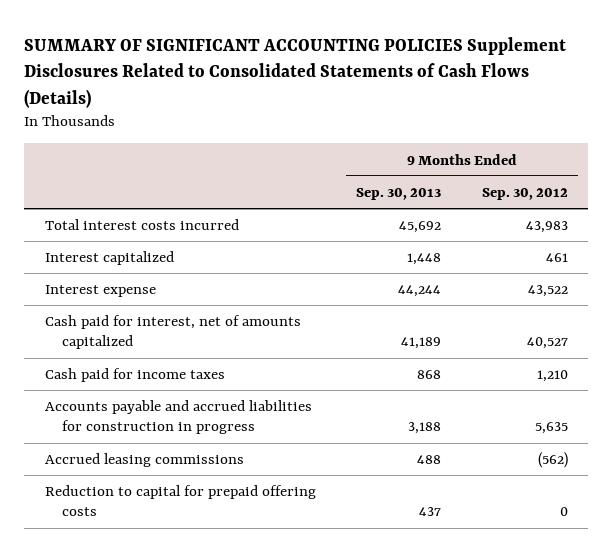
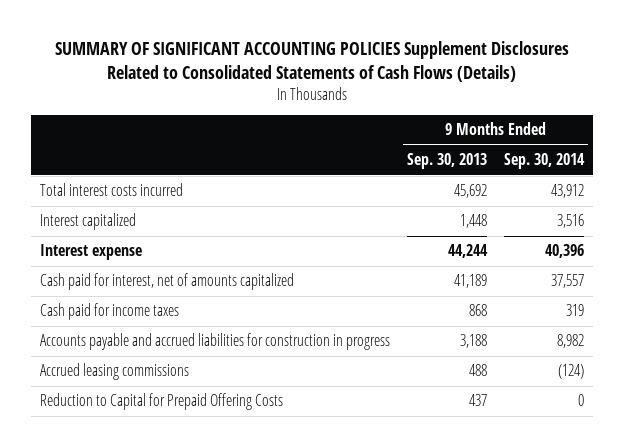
- | 9 Months Ended Sep. 30, 2013 | 9 Months Ended Sep. 30, 2012
+ | 9 Months Ended Sep. 30, 2013 | 9 Months Ended Sep. 30, 2014
- Reduction to capital for prepaid offering costs | 437 | 0
+ Reduction to Capital for Prepaid Offering Costs | 437 | 0

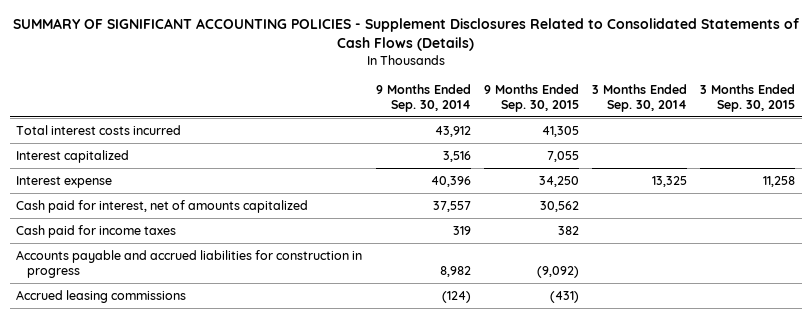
- SUMMARY OF SIGNIFICANT ACCOUNTING POLICIES Supplement Disclosures Related to Consolidated Statements of Cash Flows (Details)
+ SUMMARY OF SIGNIFICANT ACCOUNTING POLICIES - Supplement Disclosures Related to Consolidated Statements of Cash Flows (Details)
- | 9 Months Ended Sep. 30, 2013 | 9 Months Ended Sep. 30, 2014
+ | 9 Months Ended Sep. 30, 2014 | 9 Months Ended Sep. 30, 2015 | 3 Months Ended Sep. 30, 2014 | 3 Months Ended Sep. 30, 2015
- Reduction to Capital for Prepaid Offering Costs | 437 | 0

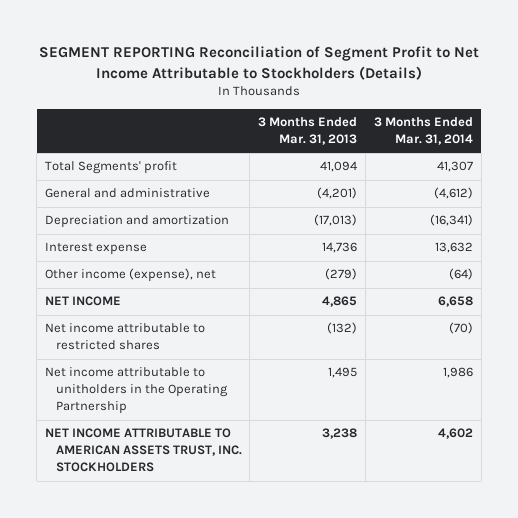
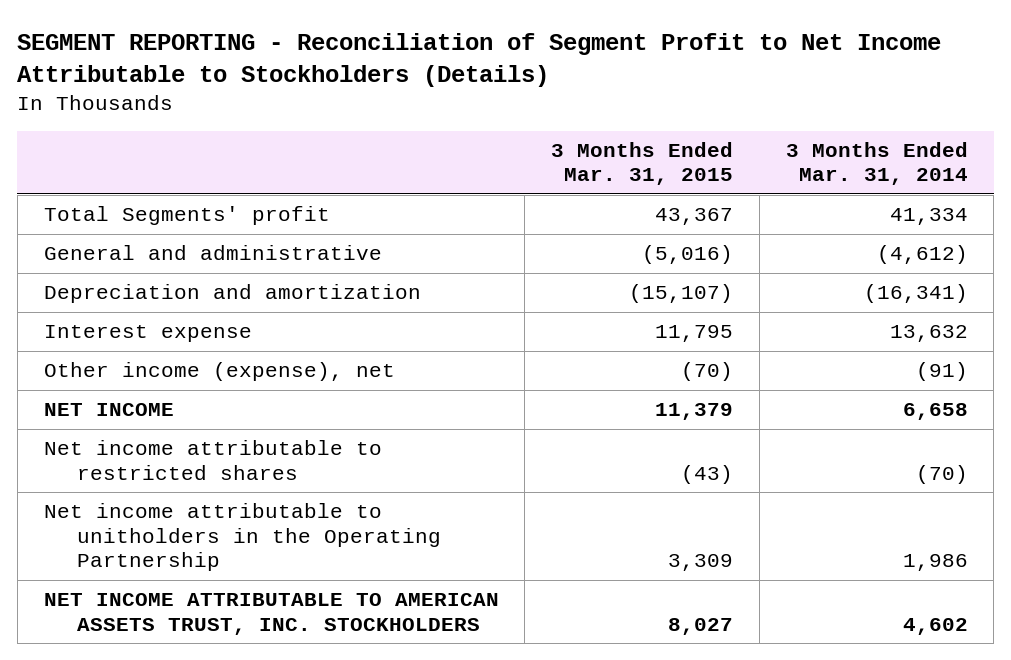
- SEGMENT REPORTING Reconciliation of Segment Profit to Net Income Attributable to Stockholders (Details)
+ SEGMENT REPORTING - Reconciliation of Segment Profit to Net Income Attributable to Stockholders (Details)
- | 3 Months Ended Mar. 31, 2013 | 3 Months Ended Mar. 31, 2014
+ | 3 Months Ended Mar. 31, 2015 | 3 Months Ended Mar. 31, 2014
- Total Segments' profit | 41,094 | 41,307
+ Total Segments' profit | 43,367 | 41,334
- Other income (expense), net | (279) | (64)
+ Other income (expense), net | (70) | (91)

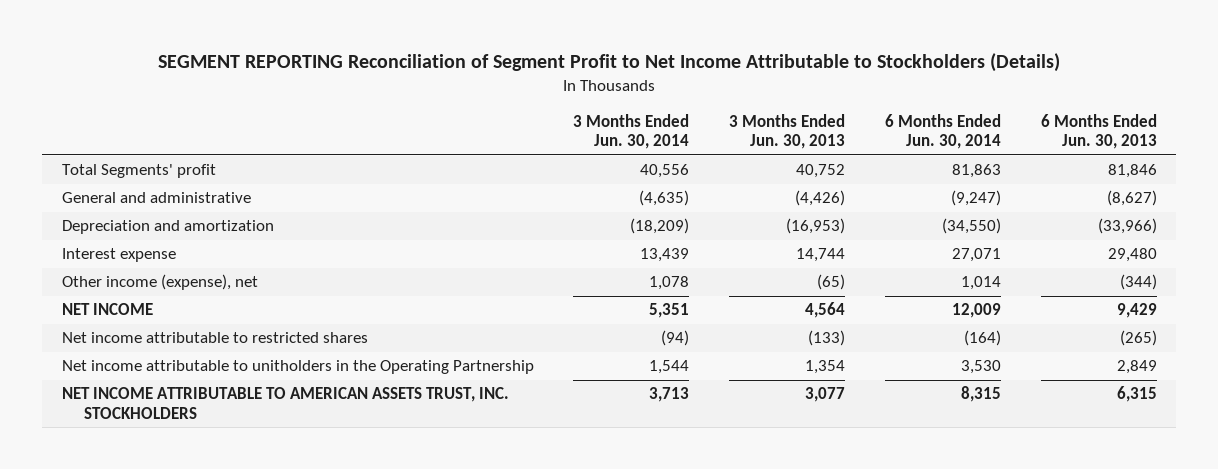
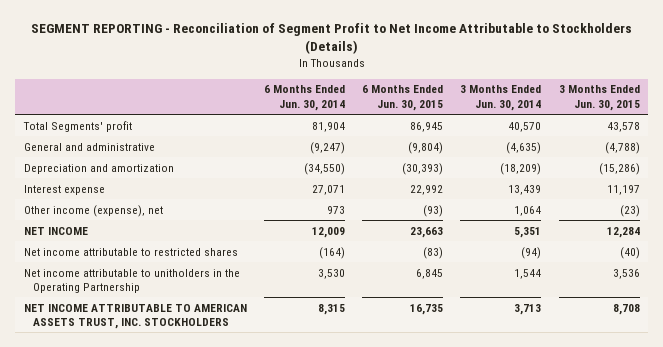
- SEGMENT REPORTING Reconciliation of Segment Profit to Net Income Attributable to Stockholders (Details)
+ SEGMENT REPORTING - Reconciliation of Segment Profit to Net Income Attributable to Stockholders (Details)
- | 3 Months Ended Jun. 30, 2014 | 3 Months Ended Jun. 30, 2013 | 6 Months Ended Jun. 30, 2014 | 6 Months Ended Jun. 30, 2013
+ | 6 Months Ended Jun. 30, 2014 | 6 Months Ended Jun. 30, 2015 | 3 Months Ended Jun. 30, 2014 | 3 Months Ended Jun. 30, 2015
- Total Segments' profit | 40,556 | 40,752 | 81,863 | 81,846
+ Total Segments' profit | 81,904 | 86,945 | 40,570 | 43,578
- Other income (expense), net | 1,078 | (65) | 1,014 | (344)
+ Other income (expense), net | 973 | (93) | 1,064 | (23)

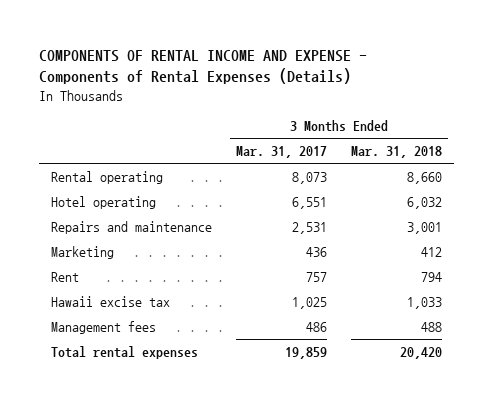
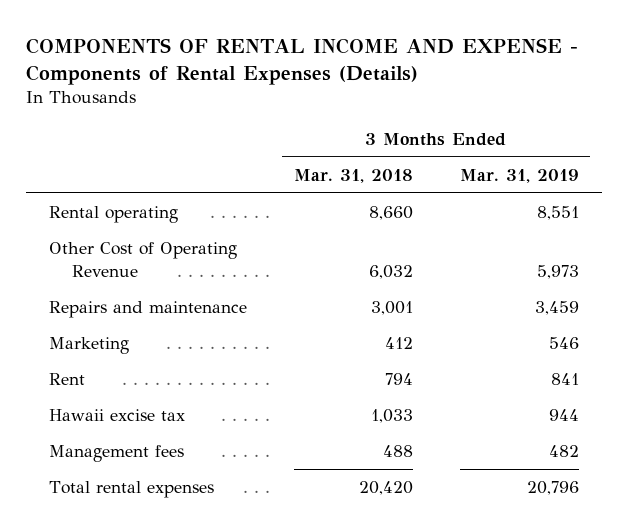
- | 3 Months Ended Mar. 31, 2017 | 3 Months Ended Mar. 31, 2018
+ | 3 Months Ended Mar. 31, 2018 | 3 Months Ended Mar. 31, 2019
- Hotel operating | 6,551 | 6,032
+ Other Cost of Operating Revenue | 6,032 | 5,973

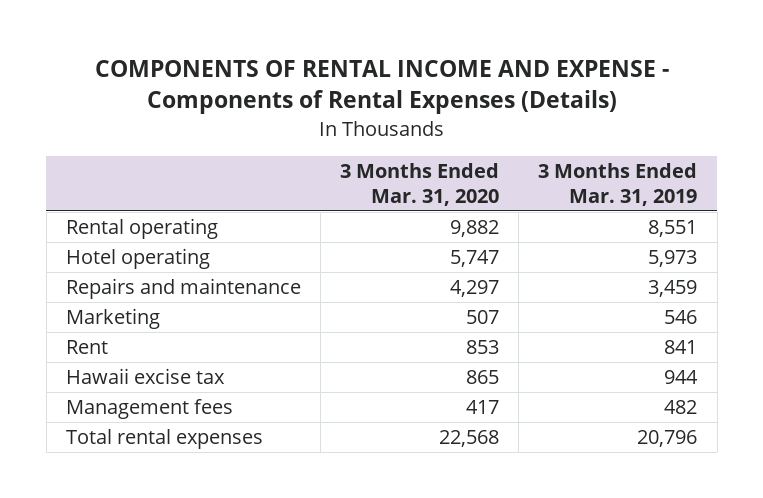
- | 3 Months Ended Mar. 31, 2018 | 3 Months Ended Mar. 31, 2019
+ | 3 Months Ended Mar. 31, 2020 | 3 Months Ended Mar. 31, 2019
- Other Cost of Operating Revenue | 6,032 | 5,973
+ Hotel operating | 5,747 | 5,973

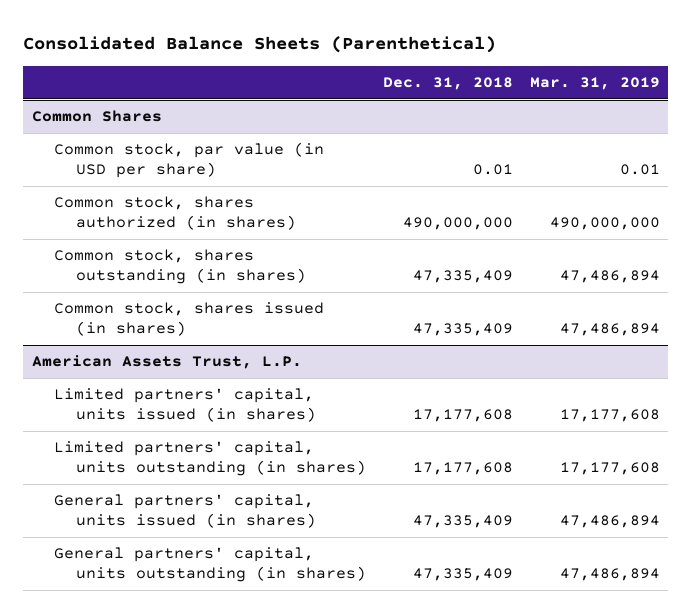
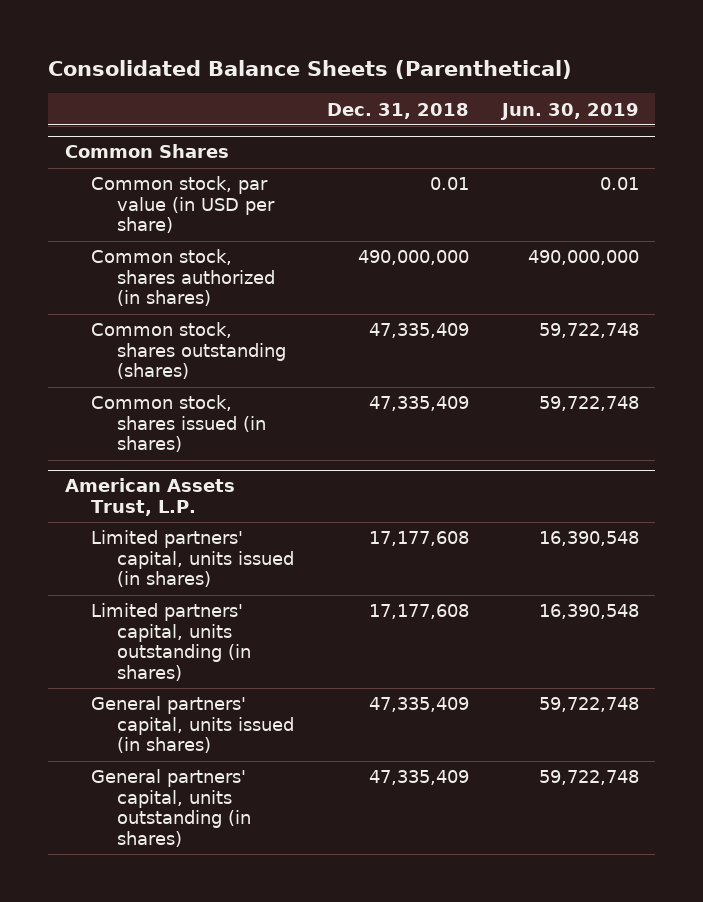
- | Dec. 31, 2018 | Mar. 31, 2019
+ | Dec. 31, 2018 | Jun. 30, 2019
@ Common Shares
- Common stock, shares outstanding (in shares) | 47,335,409 | 47,486,894
+ Common stock, shares outstanding (shares) | 47,335,409 | 59,722,748

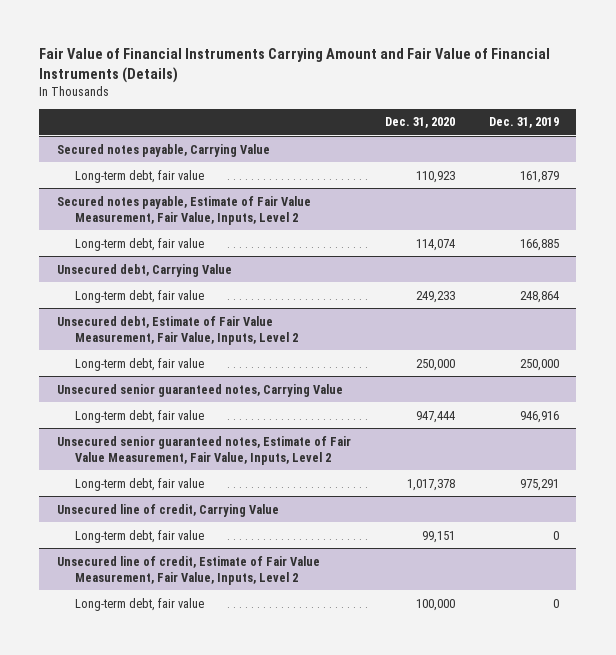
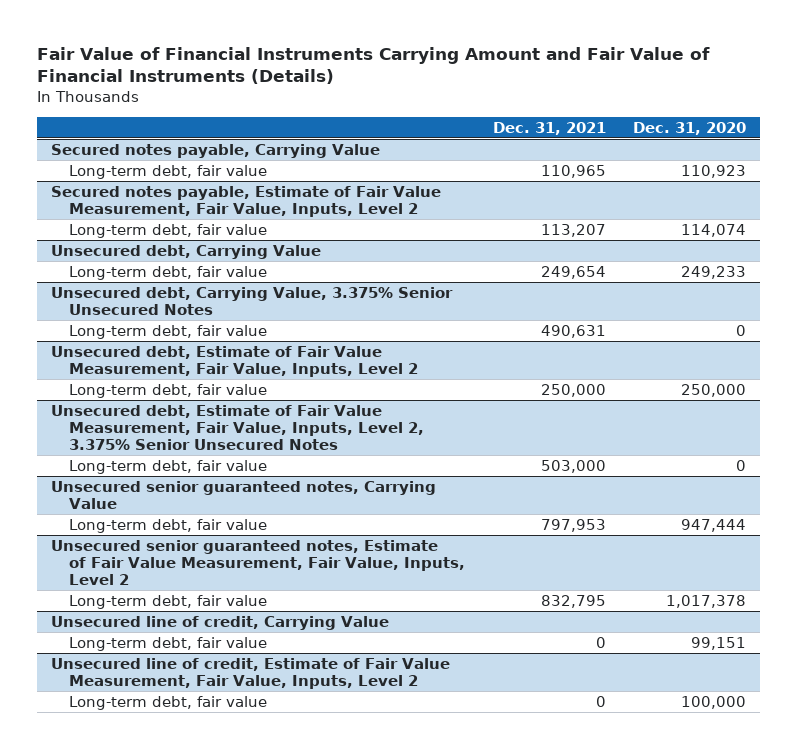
- | Dec. 31, 2020 | Dec. 31, 2019
+ | Dec. 31, 2021 | Dec. 31, 2020
+ Unsecured debt, Carrying Value, 3.375% Senior Unsecured Notes
+ Long-term debt, fair value | 490,631 | 0
+ Unsecured debt, Estimate of Fair Value Measurement, Fair Value, Inputs, Level 2, 3.375% Senior Unsecured Notes
+ Long-term debt, fair value | 503,000 | 0

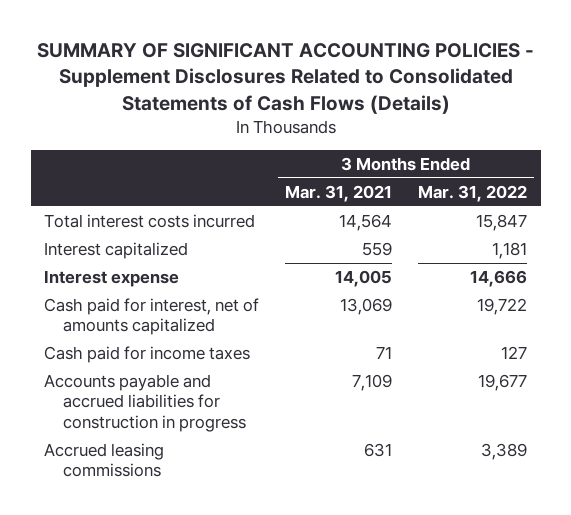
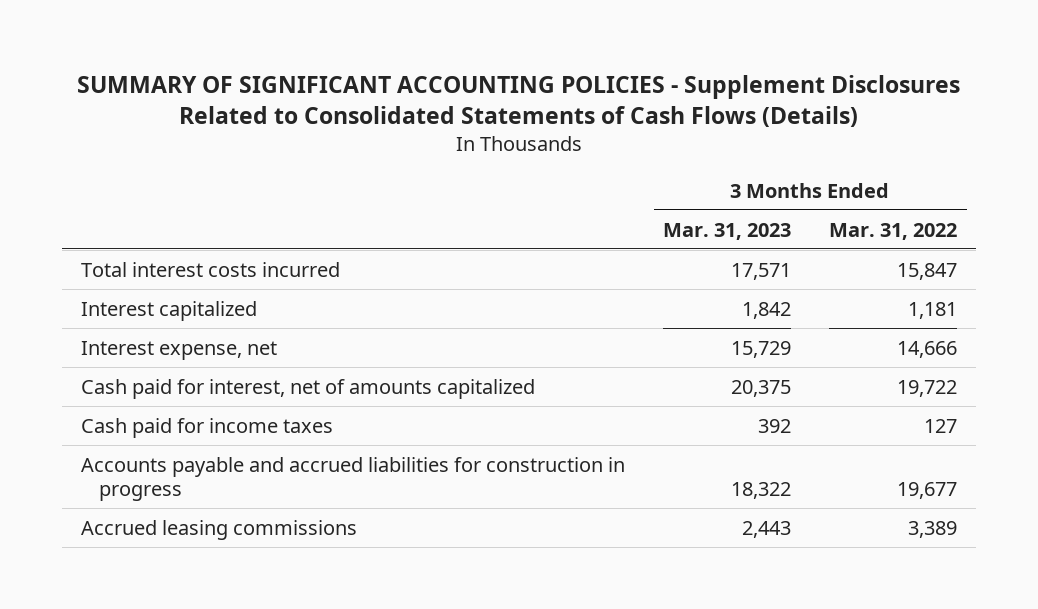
- | 3 Months Ended Mar. 31, 2021 | 3 Months Ended Mar. 31, 2022
+ | 3 Months Ended Mar. 31, 2023 | 3 Months Ended Mar. 31, 2022
- Interest expense | 14,005 | 14,666
+ Interest expense, net | 15,729 | 14,666

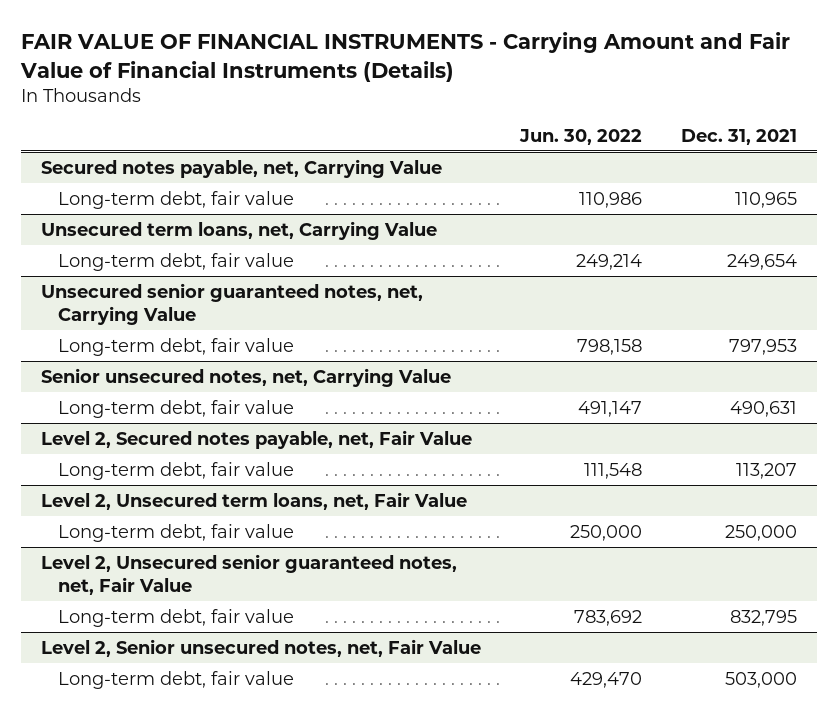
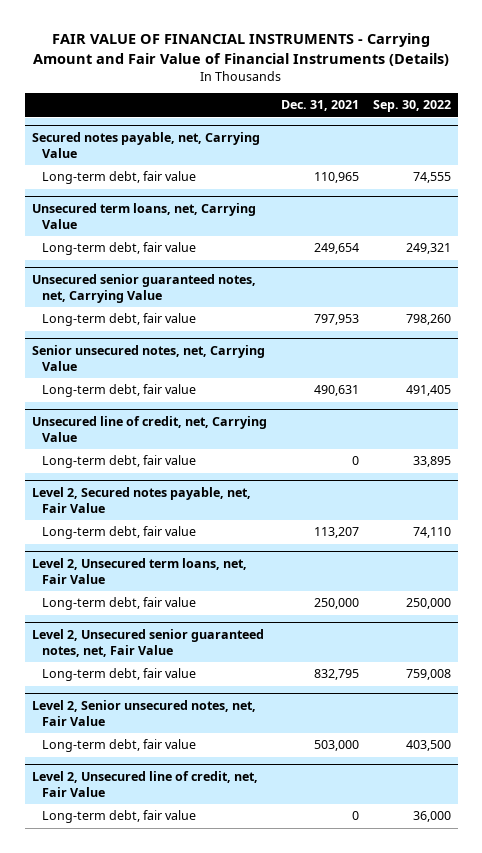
- | Jun. 30, 2022 | Dec. 31, 2021
+ | Dec. 31, 2021 | Sep. 30, 2022
+ Unsecured line of credit, net, Carrying Value
+ Long-term debt, fair value | 0 | 33,895
+ Level 2, Unsecured line of credit, net, Fair Value
+ Long-term debt, fair value | 0 | 36,000

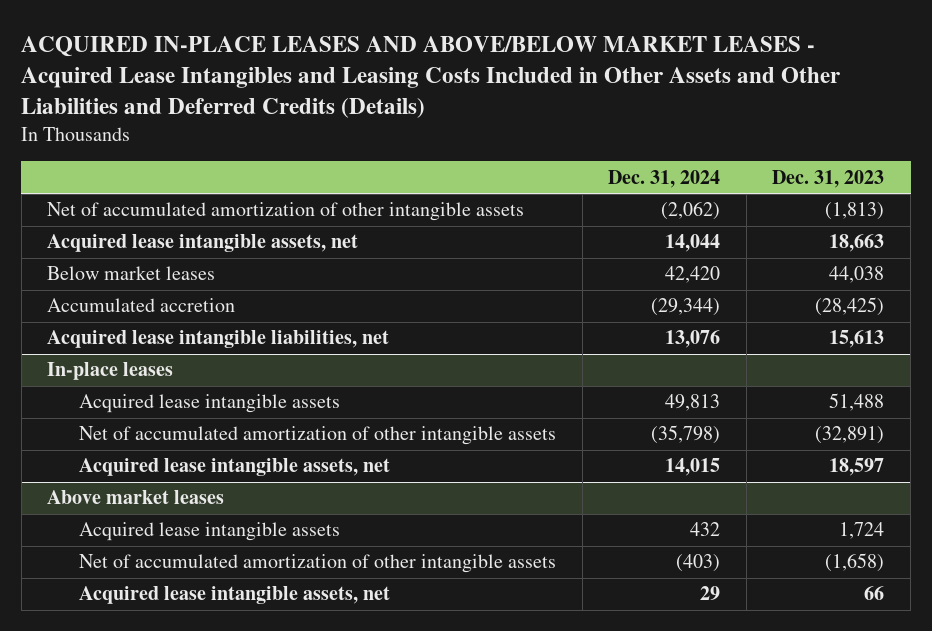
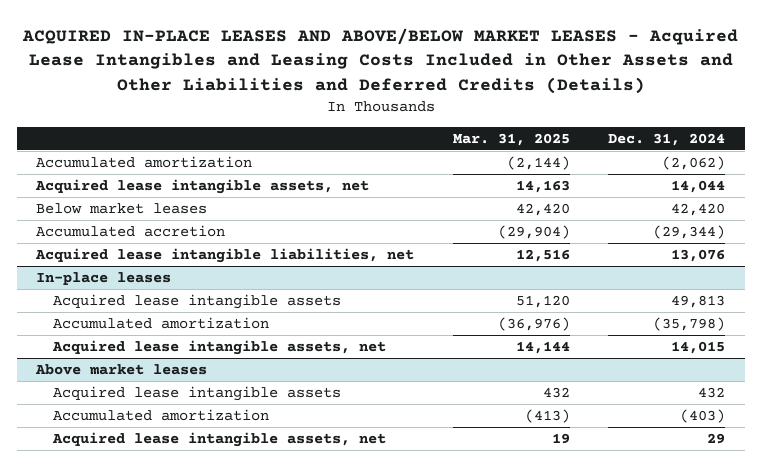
- | Dec. 31, 2024 | Dec. 31, 2023
+ | Mar. 31, 2025 | Dec. 31, 2024
- Net of accumulated amortization of other intangible assets | (2,062) | (1,813)
+ Accumulated amortization | (2,144) | (2,062)
@ In-place leases
- Net of accumulated amortization of other intangible assets | (35,798) | (32,891)
+ Accumulated amortization | (36,976) | (35,798)
@ Above market leases
- Net of accumulated amortization of other intangible assets | (403) | (1,658)
+ Accumulated amortization | (413) | (403)

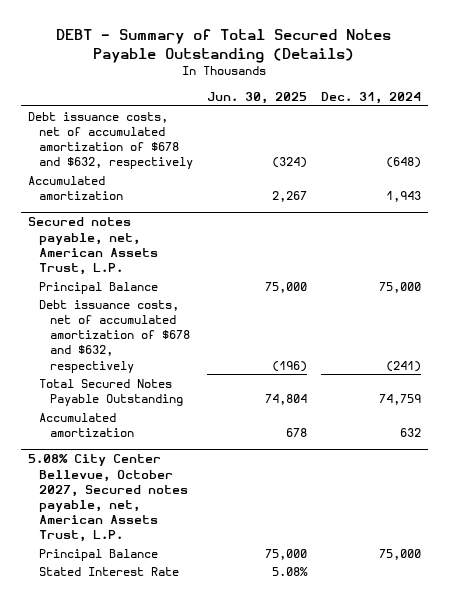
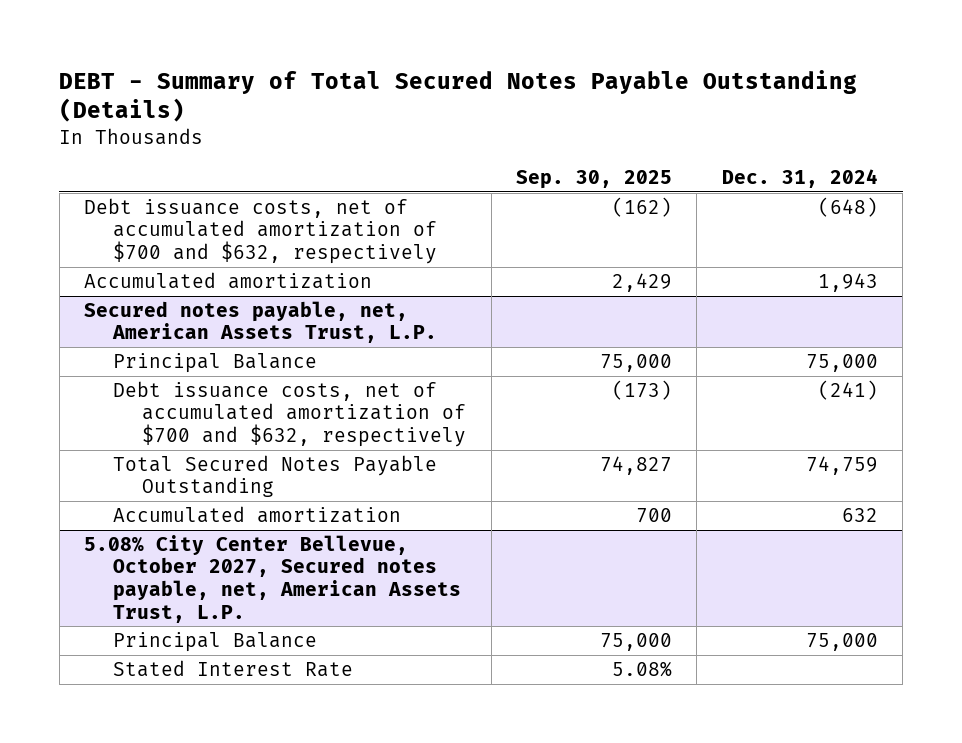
- | Jun. 30, 2025 | Dec. 31, 2024
+ | Sep. 30, 2025 | Dec. 31, 2024
- Debt issuance costs, net of accumulated amortization of $678 and $632, respectively | (324) | (648)
+ Debt issuance costs, net of accumulated amortization of $700 and $632, respectively | (162) | (648)
@ Secured notes payable, net, American Assets Trust, L.P.
- Debt issuance costs, net of accumulated amortization of $678 and $632, respectively | (196) | (241)
+ Debt issuance costs, net of accumulated amortization of $700 and $632, respectively | (173) | (241)

